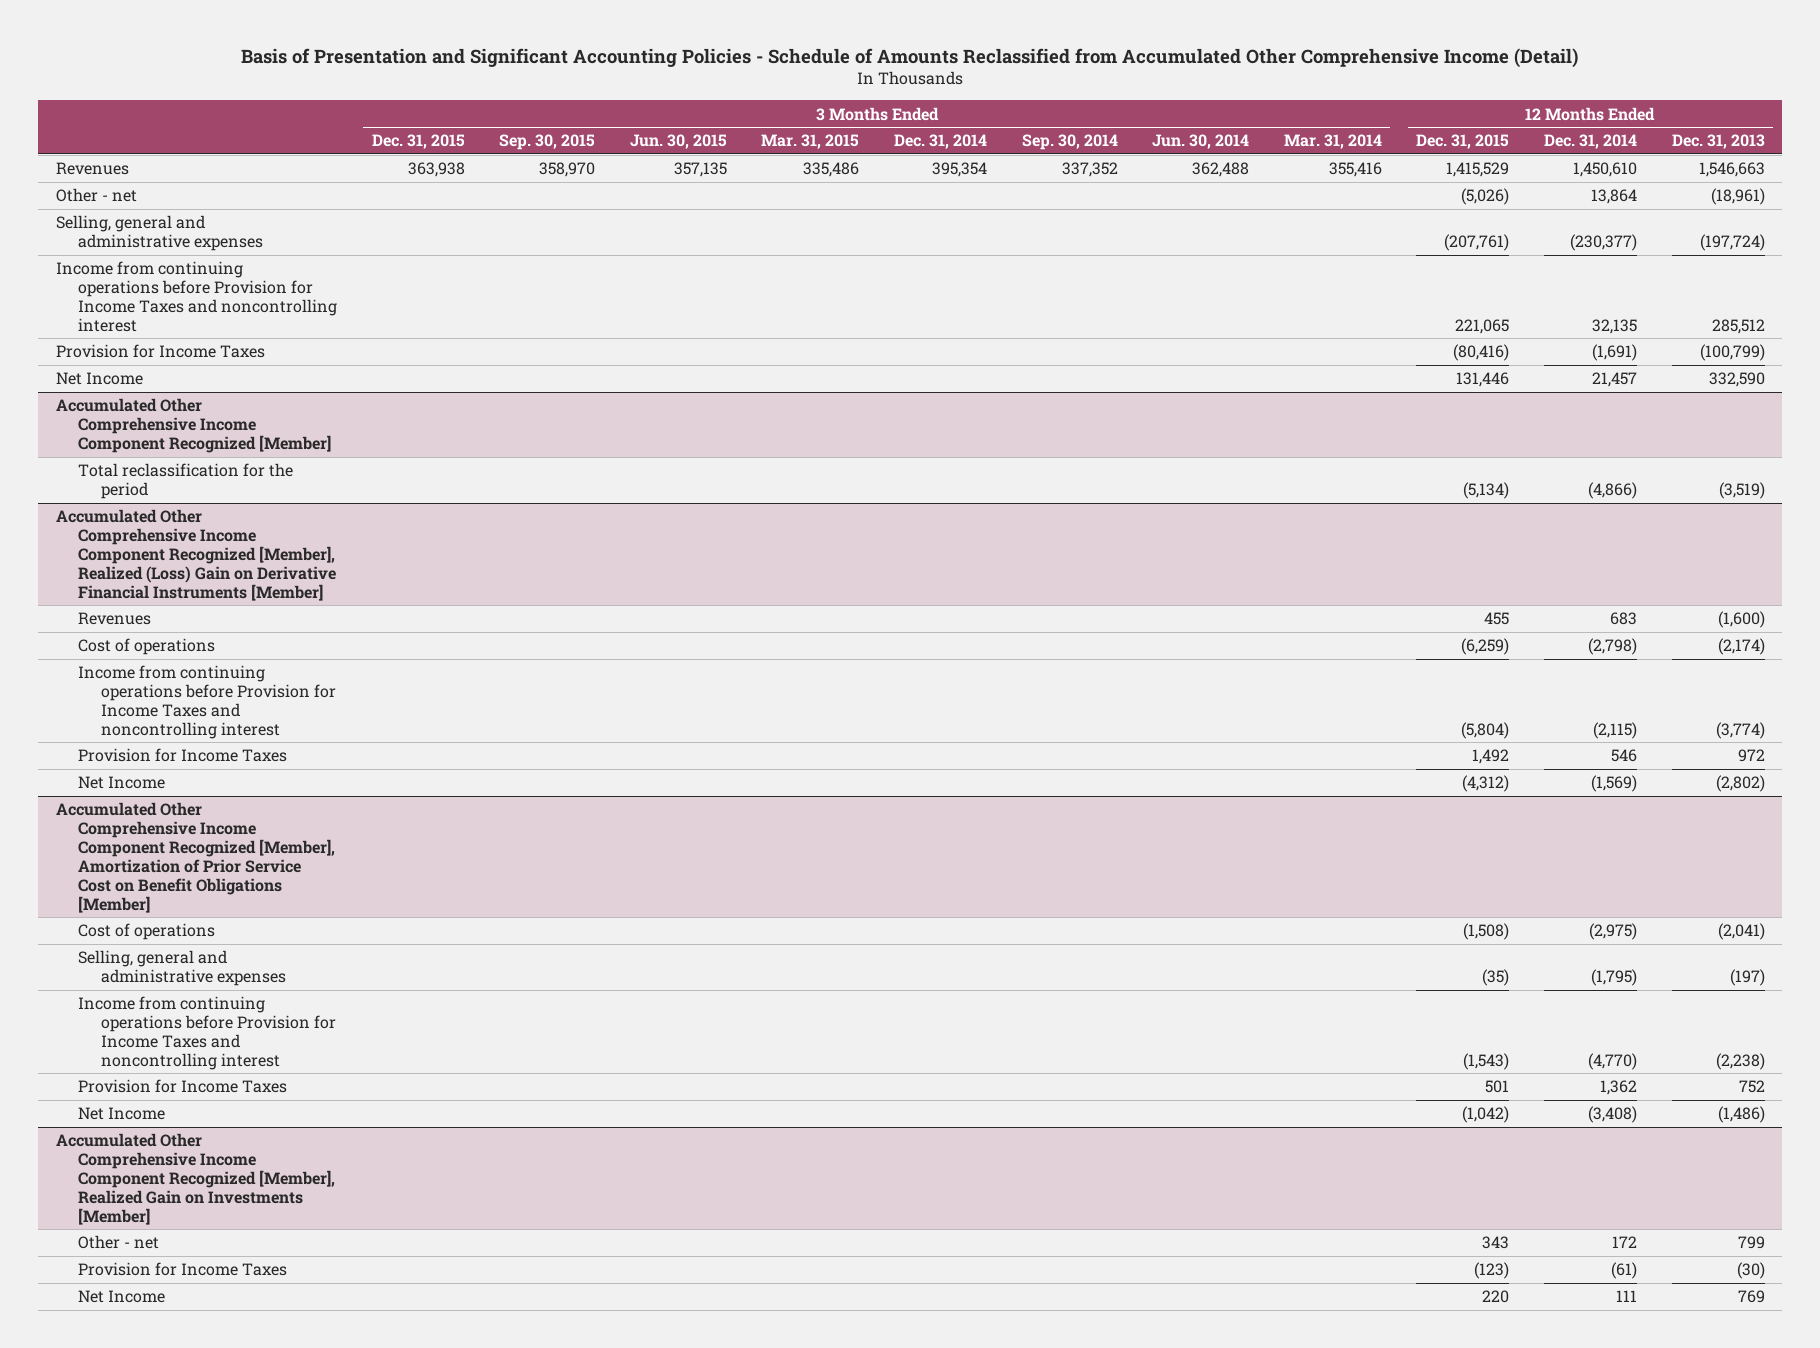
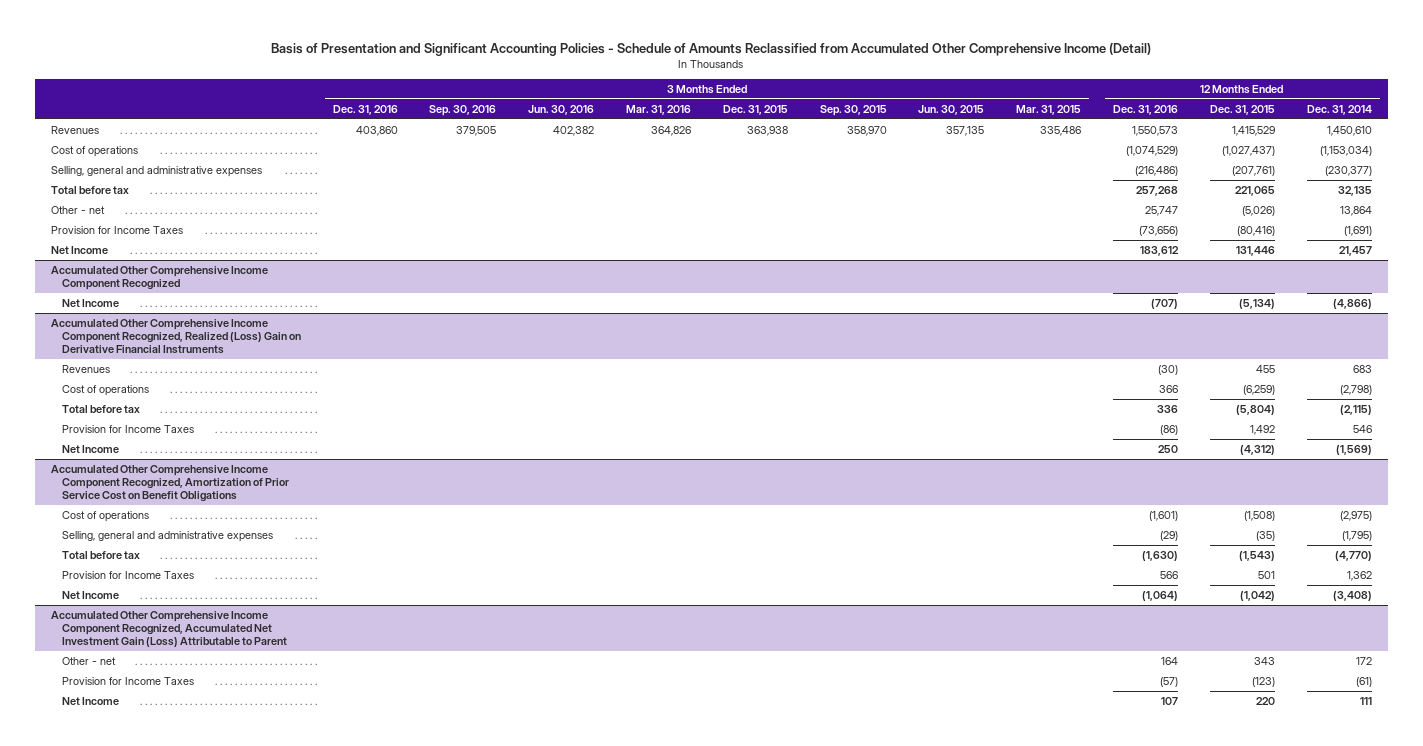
- | 3 Months Ended Dec. 31, 2015 | 3 Months Ended Sep. 30, 2015 | 3 Months Ended Jun. 30, 2015 | 3 Months Ended Mar. 31, 2015 | 3 Months Ended Dec. 31, 2014 | 3 Months Ended Sep. 30, 2014 | 3 Months Ended Jun. 30, 2014 | 3 Months Ended Mar. 31, 2014 | 12 Months Ended Dec. 31, 2015 | 12 Months Ended Dec. 31, 2014 | 12 Months Ended Dec. 31, 2013
+ | 3 Months Ended Dec. 31, 2016 | 3 Months Ended Sep. 30, 2016 | 3 Months Ended Jun. 30, 2016 | 3 Months Ended Mar. 31, 2016 | 3 Months Ended Dec. 31, 2015 | 3 Months Ended Sep. 30, 2015 | 3 Months Ended Jun. 30, 2015 | 3 Months Ended Mar. 31, 2015 | 12 Months Ended Dec. 31, 2016 | 12 Months Ended Dec. 31, 2015 | 12 Months Ended Dec. 31, 2014
+ Cost of operations | | | | | | | | | (1,074,529) | (1,027,437) | (1,153,034)
- Income from continuing operations before Provision for Income Taxes and noncontrolling interest | | | | | | | | | 221,065 | 32,135 | 285,512
+ Total before tax | | | | | | | | | 257,268 | 221,065 | 32,135
moved down: Other - net | | | | | | | | | 25,747 | (5,026) | 13,864
- Accumulated Other Comprehensive Income Component Recognized [Member]
- Total reclassification for the period | | | | | | | | | (5,134) | (4,866) | (3,519)
- Accumulated Other Comprehensive Income Component Recognized [Member], Realized (Loss) Gain on Derivative Financial Instruments [Member]
+ Accumulated Other Comprehensive Income Component Recognized
+ Net Income | | | | | | | | | (707) | (5,134) | (4,866)
+ Accumulated Other Comprehensive Income Component Recognized, Realized (Loss) Gain on Derivative Financial Instruments
- Income from continuing operations before Provision for Income Taxes and noncontrolling interest | | | | | | | | | (5,804) | (2,115) | (3,774)
+ Total before tax | | | | | | | | | 336 | (5,804) | (2,115)
- Accumulated Other Comprehensive Income Component Recognized [Member], Amortization of Prior Service Cost on Benefit Obligations [Member]
+ Accumulated Other Comprehensive Income Component Recognized, Amortization of Prior Service Cost on Benefit Obligations
- Income from continuing operations before Provision for Income Taxes and noncontrolling interest | | | | | | | | | (1,543) | (4,770) | (2,238)
+ Total before tax | | | | | | | | | (1,630) | (1,543) | (4,770)
- Accumulated Other Comprehensive Income Component Recognized [Member], Realized Gain on Investments [Member]
+ Accumulated Other Comprehensive Income Component Recognized, Accumulated Net Investment Gain (Loss) Attributable to Parent

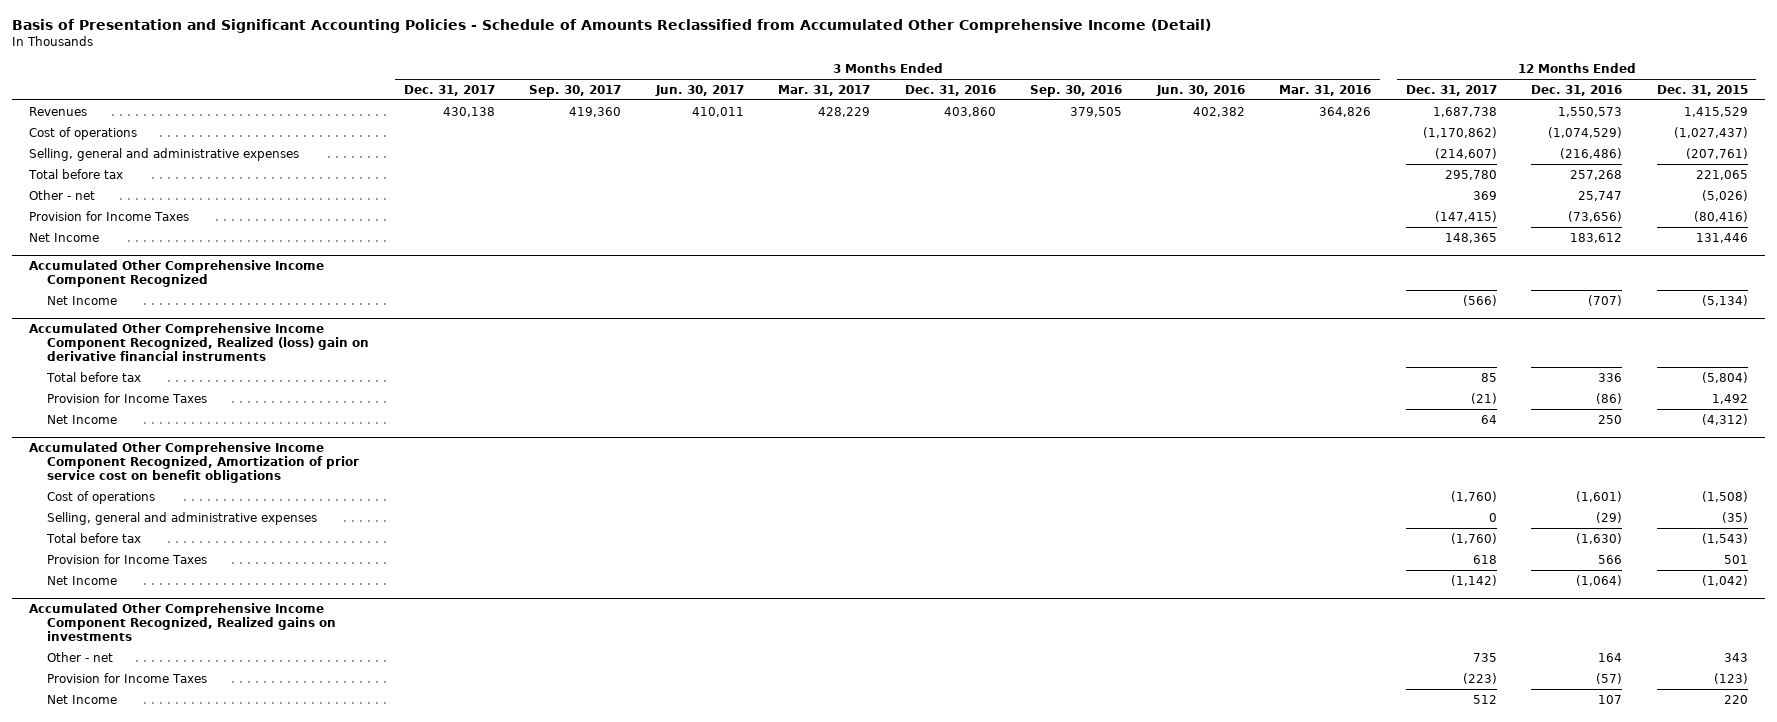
- | 3 Months Ended Dec. 31, 2016 | 3 Months Ended Sep. 30, 2016 | 3 Months Ended Jun. 30, 2016 | 3 Months Ended Mar. 31, 2016 | 3 Months Ended Dec. 31, 2015 | 3 Months Ended Sep. 30, 2015 | 3 Months Ended Jun. 30, 2015 | 3 Months Ended Mar. 31, 2015 | 12 Months Ended Dec. 31, 2016 | 12 Months Ended Dec. 31, 2015 | 12 Months Ended Dec. 31, 2014
+ | 3 Months Ended Dec. 31, 2017 | 3 Months Ended Sep. 30, 2017 | 3 Months Ended Jun. 30, 2017 | 3 Months Ended Mar. 31, 2017 | 3 Months Ended Dec. 31, 2016 | 3 Months Ended Sep. 30, 2016 | 3 Months Ended Jun. 30, 2016 | 3 Months Ended Mar. 31, 2016 | 12 Months Ended Dec. 31, 2017 | 12 Months Ended Dec. 31, 2016 | 12 Months Ended Dec. 31, 2015
- Accumulated Other Comprehensive Income Component Recognized, Realized (Loss) Gain on Derivative Financial Instruments
- Revenues | | | | | | | | | (30) | 455 | 683
- Cost of operations | | | | | | | | | 366 | (6,259) | (2,798)
+ Accumulated Other Comprehensive Income Component Recognized, Realized (loss) gain on derivative financial instruments
- Accumulated Other Comprehensive Income Component Recognized, Amortization of Prior Service Cost on Benefit Obligations
+ Accumulated Other Comprehensive Income Component Recognized, Amortization of prior service cost on benefit obligations
- Accumulated Other Comprehensive Income Component Recognized, Accumulated Net Investment Gain (Loss) Attributable to Parent
+ Accumulated Other Comprehensive Income Component Recognized, Realized gains on investments

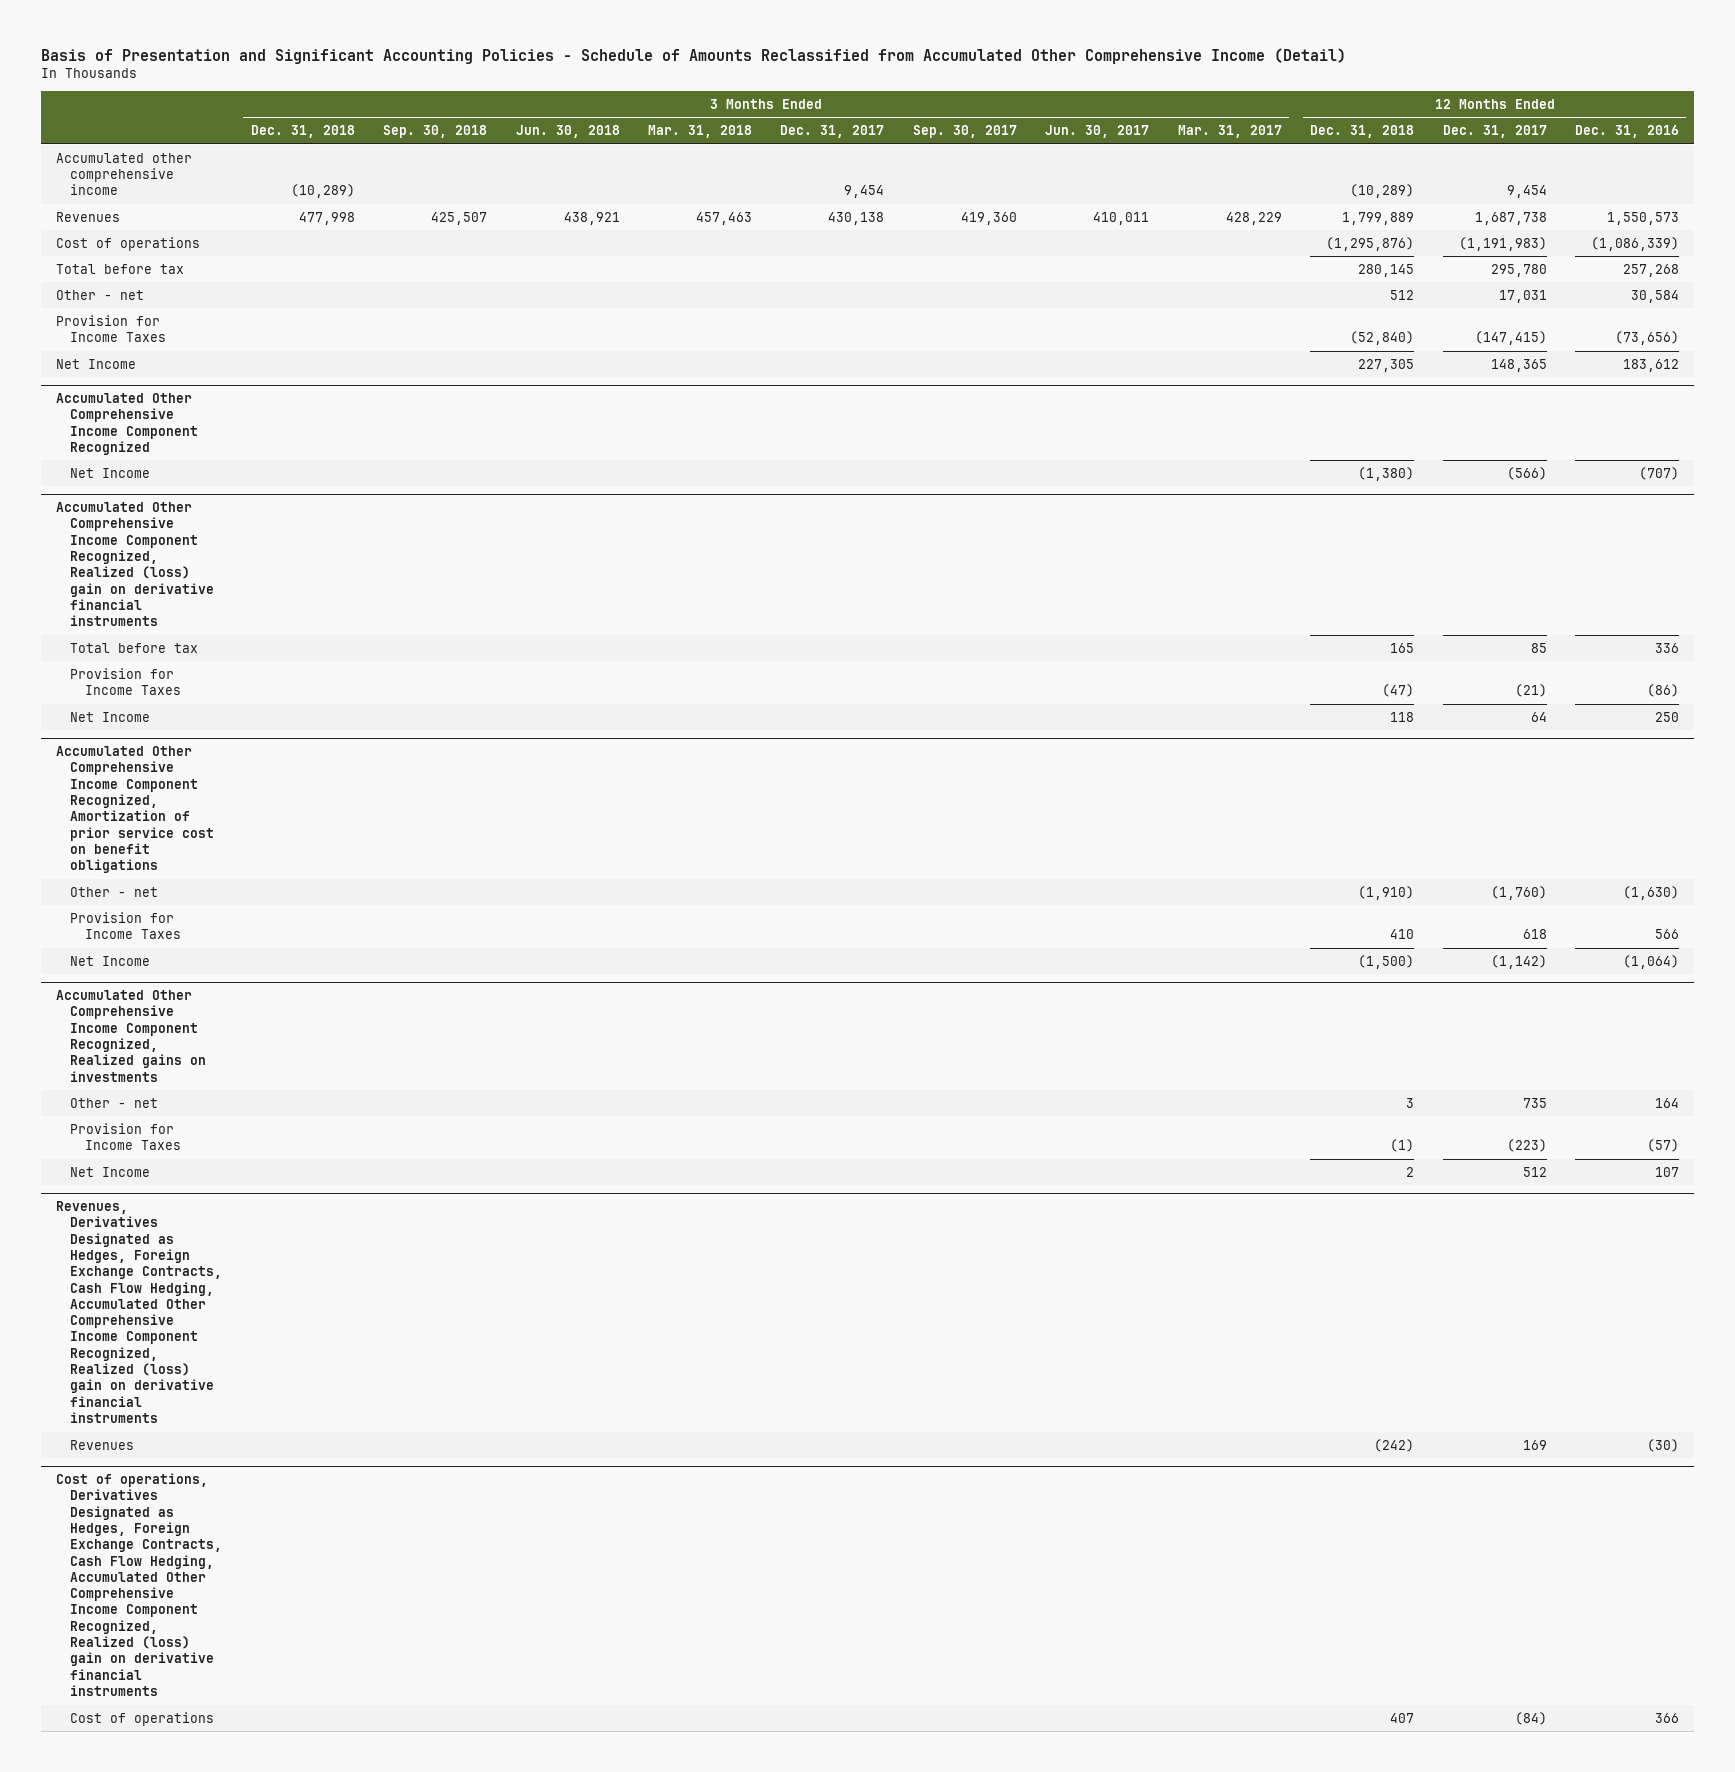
- | 3 Months Ended Dec. 31, 2017 | 3 Months Ended Sep. 30, 2017 | 3 Months Ended Jun. 30, 2017 | 3 Months Ended Mar. 31, 2017 | 3 Months Ended Dec. 31, 2016 | 3 Months Ended Sep. 30, 2016 | 3 Months Ended Jun. 30, 2016 | 3 Months Ended Mar. 31, 2016 | 12 Months Ended Dec. 31, 2017 | 12 Months Ended Dec. 31, 2016 | 12 Months Ended Dec. 31, 2015
+ | 3 Months Ended Dec. 31, 2018 | 3 Months Ended Sep. 30, 2018 | 3 Months Ended Jun. 30, 2018 | 3 Months Ended Mar. 31, 2018 | 3 Months Ended Dec. 31, 2017 | 3 Months Ended Sep. 30, 2017 | 3 Months Ended Jun. 30, 2017 | 3 Months Ended Mar. 31, 2017 | 12 Months Ended Dec. 31, 2018 | 12 Months Ended Dec. 31, 2017 | 12 Months Ended Dec. 31, 2016
+ Accumulated other comprehensive income | (10,289) | | | | 9,454 | | | | (10,289) | 9,454 |
- Cost of operations | | | | | | | | | (1,170,862) | (1,074,529) | (1,027,437)
- Selling, general and administrative expenses | | | | | | | | | (214,607) | (216,486) | (207,761)
+ Cost of operations | | | | | | | | | (1,295,876) | (1,191,983) | (1,086,339)
- Other - net | | | | | | | | | 369 | 25,747 | (5,026)
+ Other - net | | | | | | | | | 512 | 17,031 | 30,584
@ Accumulated Other Comprehensive Income Component Recognized, Amortization of prior service cost on benefit obligations
- Cost of operations | | | | | | | | | (1,760) | (1,601) | (1,508)
- Selling, general and administrative expenses | | | | | | | | | 0 | (29) | (35)
- Total before tax | | | | | | | | | (1,760) | (1,630) | (1,543)
+ Other - net | | | | | | | | | (1,910) | (1,760) | (1,630)
+ Revenues, Derivatives Designated as Hedges, Foreign Exchange Contracts, Cash Flow Hedging, Accumulated Other Comprehensive Income Component Recognized, Realized (loss) gain on derivative financial instruments
+ Revenues | | | | | | | | | (242) | 169 | (30)
+ Cost of operations, Derivatives Designated as Hedges, Foreign Exchange Contracts, Cash Flow Hedging, Accumulated Other Comprehensive Income Component Recognized, Realized (loss) gain on derivative financial instruments
+ Cost of operations | | | | | | | | | 407 | (84) | 366

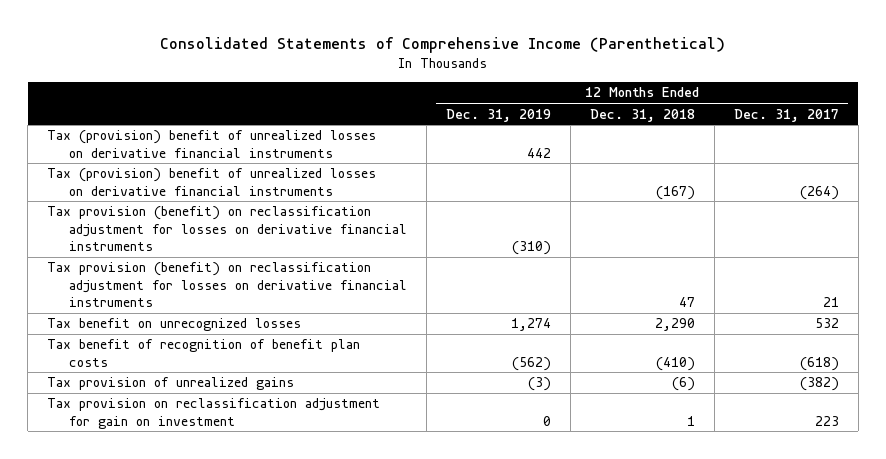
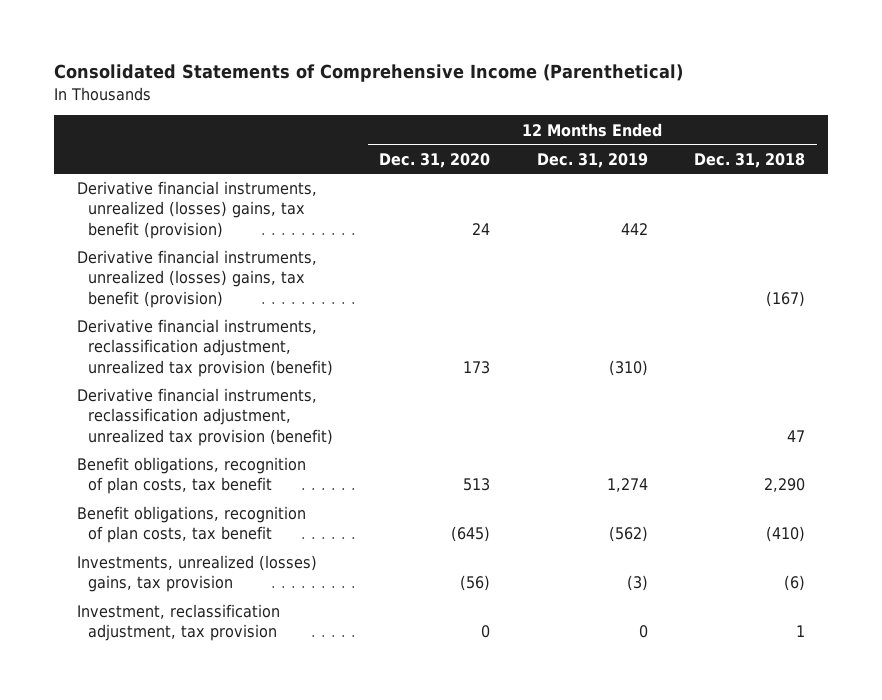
- | 12 Months Ended Dec. 31, 2019 | 12 Months Ended Dec. 31, 2018 | 12 Months Ended Dec. 31, 2017
+ | 12 Months Ended Dec. 31, 2020 | 12 Months Ended Dec. 31, 2019 | 12 Months Ended Dec. 31, 2018
- Tax (provision) benefit of unrealized losses on derivative financial instruments | 442 | |
- Tax (provision) benefit of unrealized losses on derivative financial instruments | | (167) | (264)
- Tax provision (benefit) on reclassification adjustment for losses on derivative financial instruments | (310) | |
- Tax provision (benefit) on reclassification adjustment for losses on derivative financial instruments | | 47 | 21
- Tax benefit on unrecognized losses | 1,274 | 2,290 | 532
- Tax benefit of recognition of benefit plan costs | (562) | (410) | (618)
- Tax provision of unrealized gains | (3) | (6) | (382)
- Tax provision on reclassification adjustment for gain on investment | 0 | 1 | 223
+ Derivative financial instruments, unrealized (losses) gains, tax benefit (provision) | 24 | 442 |
+ Derivative financial instruments, unrealized (losses) gains, tax benefit (provision) | | | (167)
+ Derivative financial instruments, reclassification adjustment, unrealized tax provision (benefit) | 173 | (310) |
+ Derivative financial instruments, reclassification adjustment, unrealized tax provision (benefit) | | | 47
+ Benefit obligations, recognition of plan costs, tax benefit | 513 | 1,274 | 2,290
+ Benefit obligations, recognition of plan costs, tax benefit | (645) | (562) | (410)
+ Investments, unrealized (losses) gains, tax provision | (56) | (3) | (6)
+ Investment, reclassification adjustment, tax provision | 0 | 0 | 1

